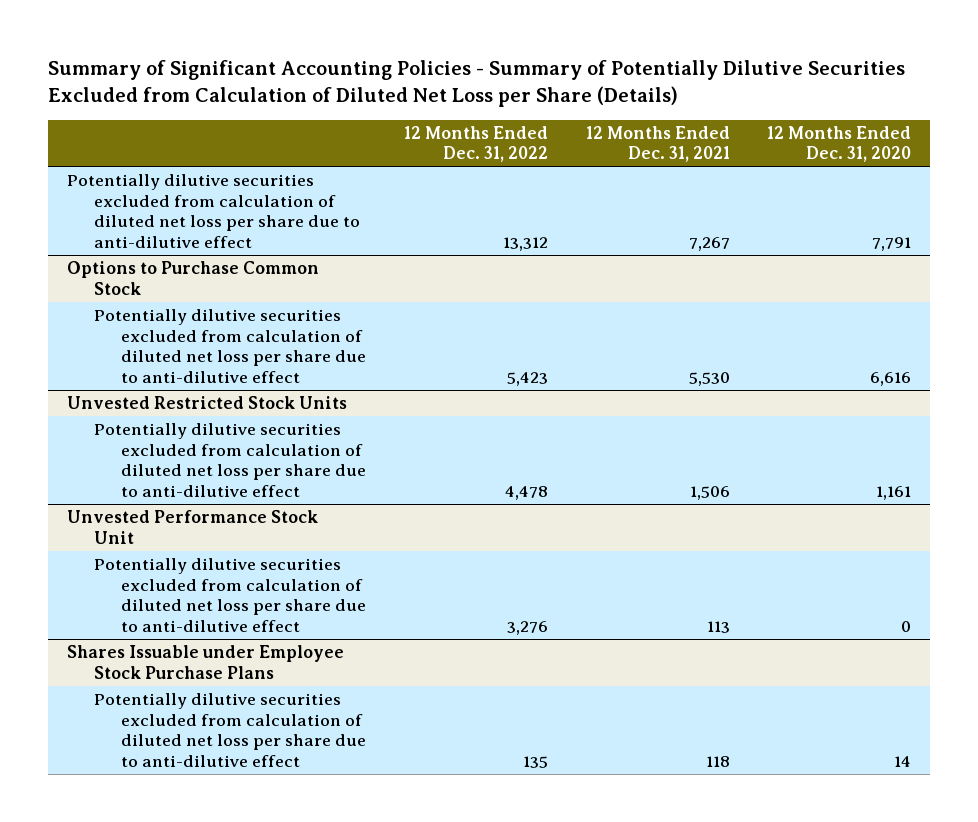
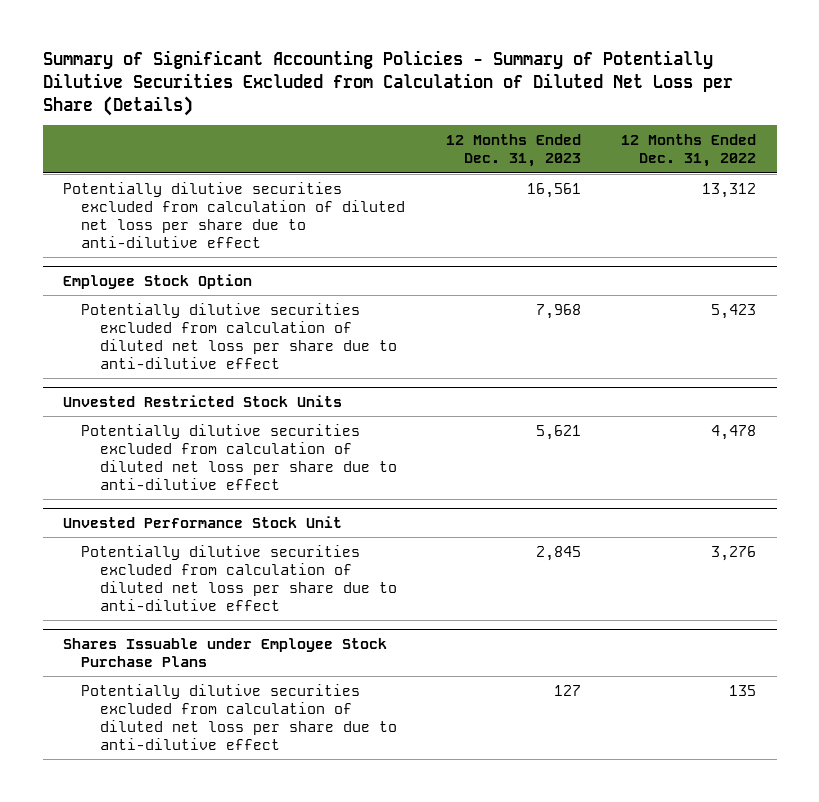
- | 12 Months Ended Dec. 31, 2022 | 12 Months Ended Dec. 31, 2021 | 12 Months Ended Dec. 31, 2020
+ | 12 Months Ended Dec. 31, 2023 | 12 Months Ended Dec. 31, 2022
- Options to Purchase Common Stock
+ Employee Stock Option

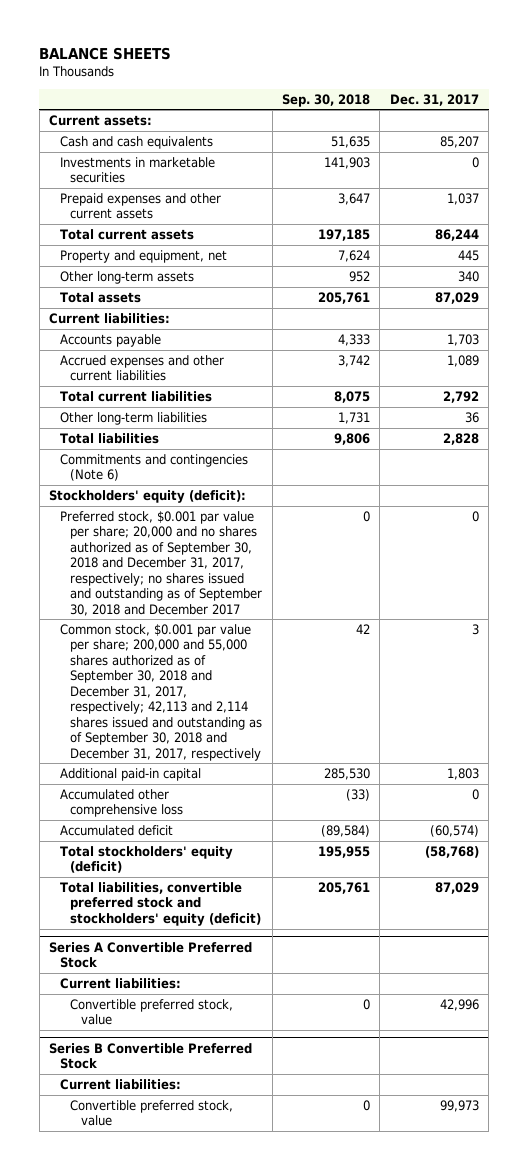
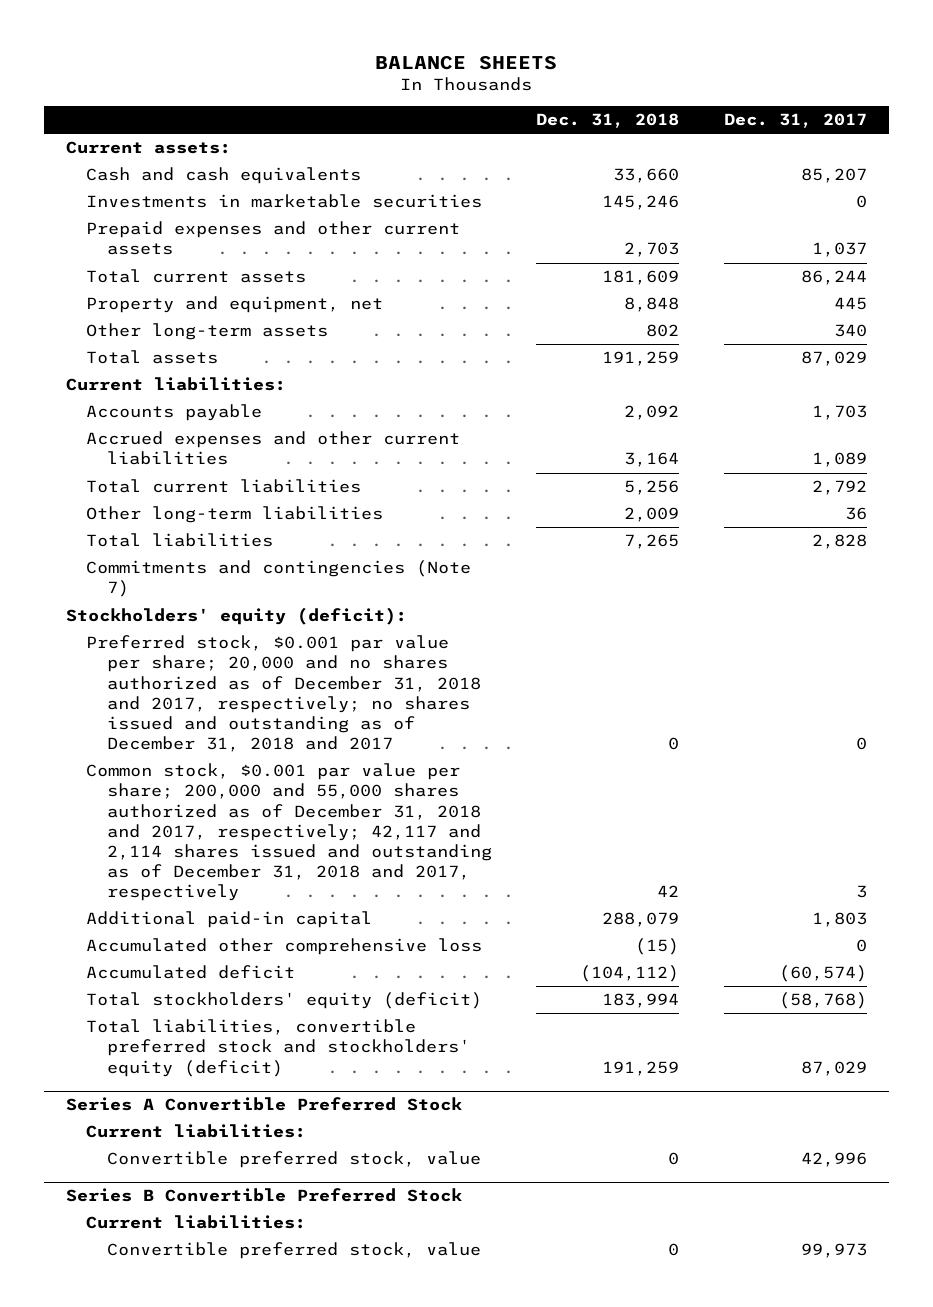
- | Sep. 30, 2018 | Dec. 31, 2017
+ | Dec. 31, 2018 | Dec. 31, 2017
- Commitments and contingencies (Note 6)
+ Commitments and contingencies (Note 7)
- Preferred stock, $0.001 par value per share; 20,000 and no shares authorized as of September 30, 2018 and December 31, 2017, respectively; no shares issued and outstanding as of September 30, 2018 and December 2017 | 0 | 0
- Common stock, $0.001 par value per share; 200,000 and 55,000 shares authorized as of September 30, 2018 and December 31, 2017, respectively; 42,113 and 2,114 shares issued and outstanding as of September 30, 2018 and December 31, 2017, respectively | 42 | 3
+ Preferred stock, $0.001 par value per share; 20,000 and no shares authorized as of December 31, 2018 and 2017, respectively; no shares issued and outstanding as of December 31, 2018 and 2017 | 0 | 0
+ Common stock, $0.001 par value per share; 200,000 and 55,000 shares authorized as of December 31, 2018 and 2017, respectively; 42,117 and 2,114 shares issued and outstanding as of December 31, 2018 and 2017, respectively | 42 | 3

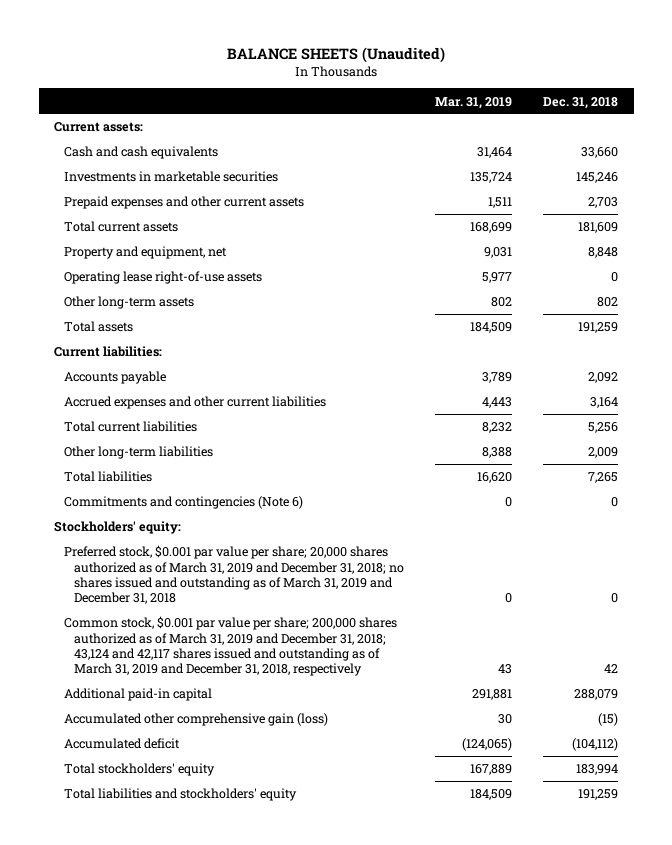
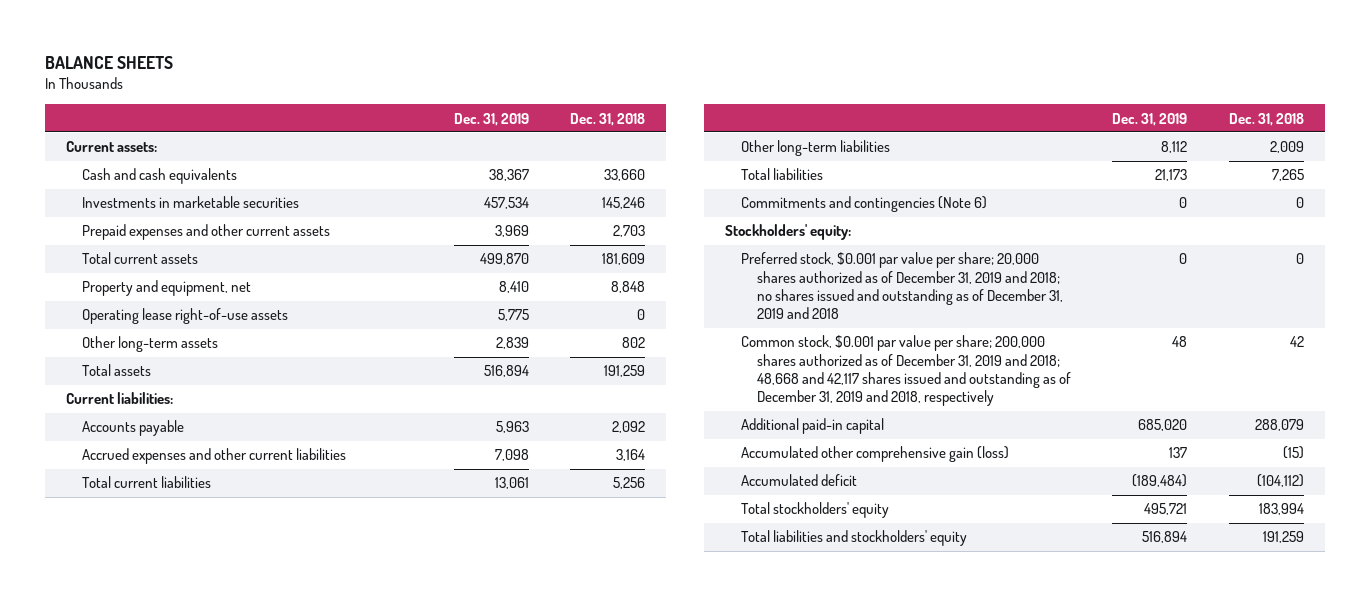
- BALANCE SHEETS (Unaudited)
+ BALANCE SHEETS
- | Mar. 31, 2019 | Dec. 31, 2018
+ | Dec. 31, 2019 | Dec. 31, 2018
- Preferred stock, $0.001 par value per share; 20,000 shares authorized as of March 31, 2019 and December 31, 2018; no shares issued and outstanding as of March 31, 2019 and December 31, 2018 | 0 | 0
- Common stock, $0.001 par value per share; 200,000 shares authorized as of March 31, 2019 and December 31, 2018; 43,124 and 42,117 shares issued and outstanding as of March 31, 2019 and December 31, 2018, respectively | 43 | 42
+ Preferred stock, $0.001 par value per share; 20,000 shares authorized as of December 31, 2019 and 2018; no shares issued and outstanding as of December 31, 2019 and 2018 | 0 | 0
+ Common stock, $0.001 par value per share; 200,000 shares authorized as of December 31, 2019 and 2018; 48,668 and 42,117 shares issued and outstanding as of December 31, 2019 and 2018, respectively | 48 | 42

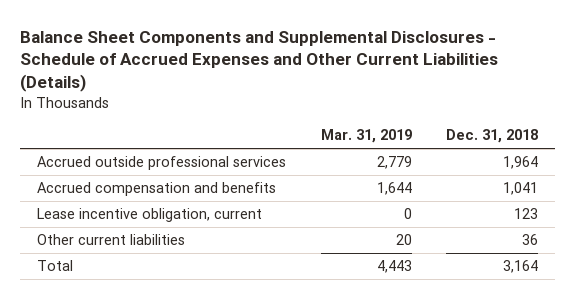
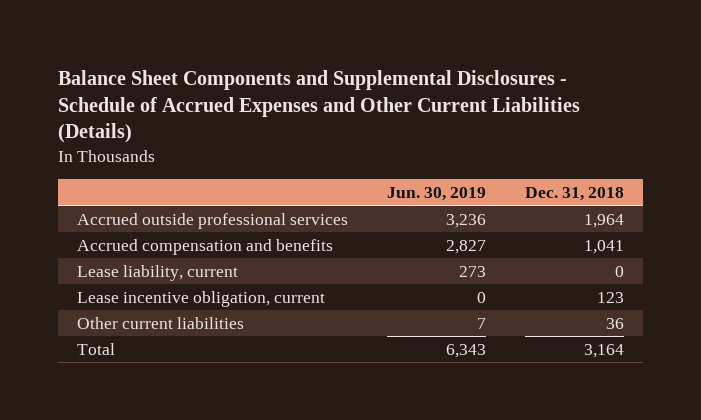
- | Mar. 31, 2019 | Dec. 31, 2018
+ | Jun. 30, 2019 | Dec. 31, 2018
+ Lease liability, current | 273 | 0

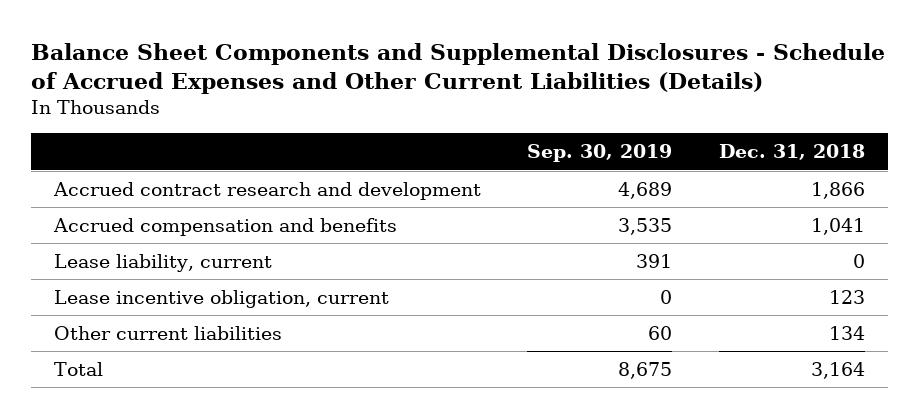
- | Jun. 30, 2019 | Dec. 31, 2018
+ | Sep. 30, 2019 | Dec. 31, 2018
- Accrued outside professional services | 3,236 | 1,964
+ Accrued contract research and development | 4,689 | 1,866
- Other current liabilities | 7 | 36
+ Other current liabilities | 60 | 134

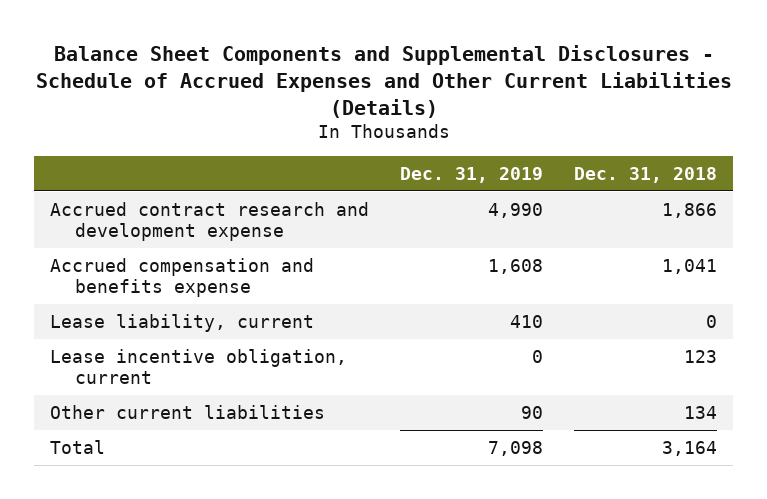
- | Sep. 30, 2019 | Dec. 31, 2018
+ | Dec. 31, 2019 | Dec. 31, 2018
- Accrued contract research and development | 4,689 | 1,866
- Accrued compensation and benefits | 3,535 | 1,041
+ Accrued contract research and development expense | 4,990 | 1,866
+ Accrued compensation and benefits expense | 1,608 | 1,041

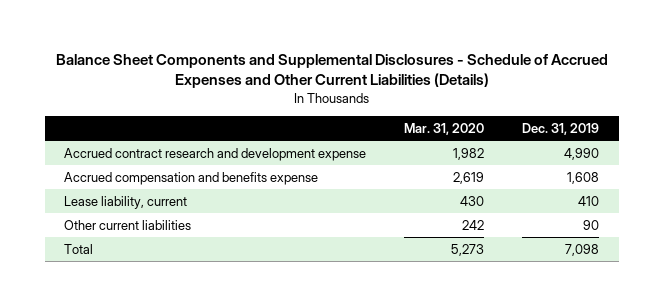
- | Dec. 31, 2019 | Dec. 31, 2018
+ | Mar. 31, 2020 | Dec. 31, 2019
- Lease incentive obligation, current | 0 | 123

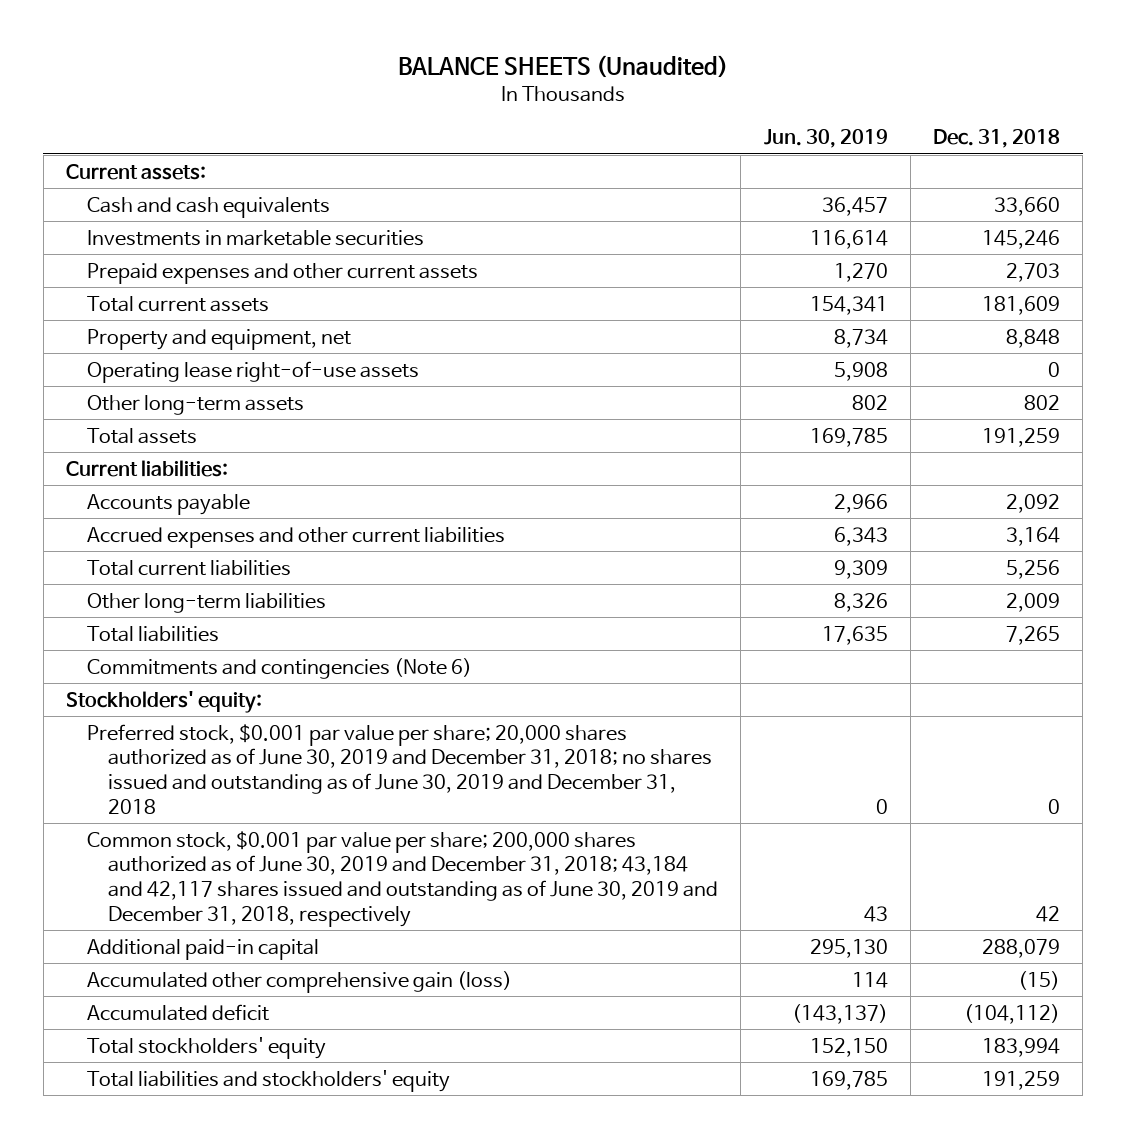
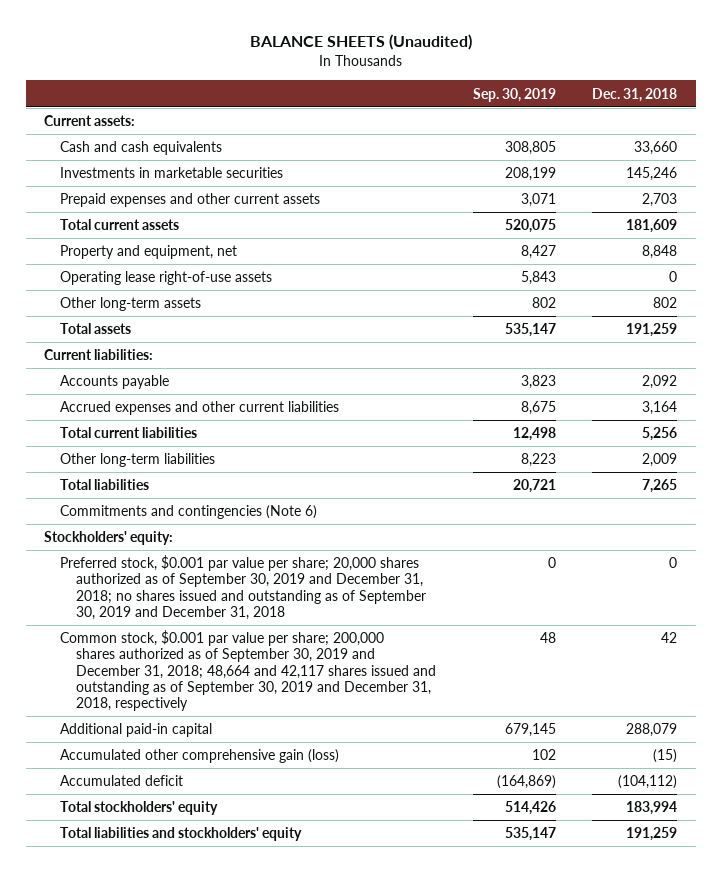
- | Jun. 30, 2019 | Dec. 31, 2018
+ | Sep. 30, 2019 | Dec. 31, 2018
- Preferred stock, $0.001 par value per share; 20,000 shares authorized as of June 30, 2019 and December 31, 2018; no shares issued and outstanding as of June 30, 2019 and December 31, 2018 | 0 | 0
- Common stock, $0.001 par value per share; 200,000 shares authorized as of June 30, 2019 and December 31, 2018; 43,184 and 42,117 shares issued and outstanding as of June 30, 2019 and December 31, 2018, respectively | 43 | 42
+ Preferred stock, $0.001 par value per share; 20,000 shares authorized as of September 30, 2019 and December 31, 2018; no shares issued and outstanding as of September 30, 2019 and December 31, 2018 | 0 | 0
+ Common stock, $0.001 par value per share; 200,000 shares authorized as of September 30, 2019 and December 31, 2018; 48,664 and 42,117 shares issued and outstanding as of September 30, 2019 and December 31, 2018, respectively | 48 | 42

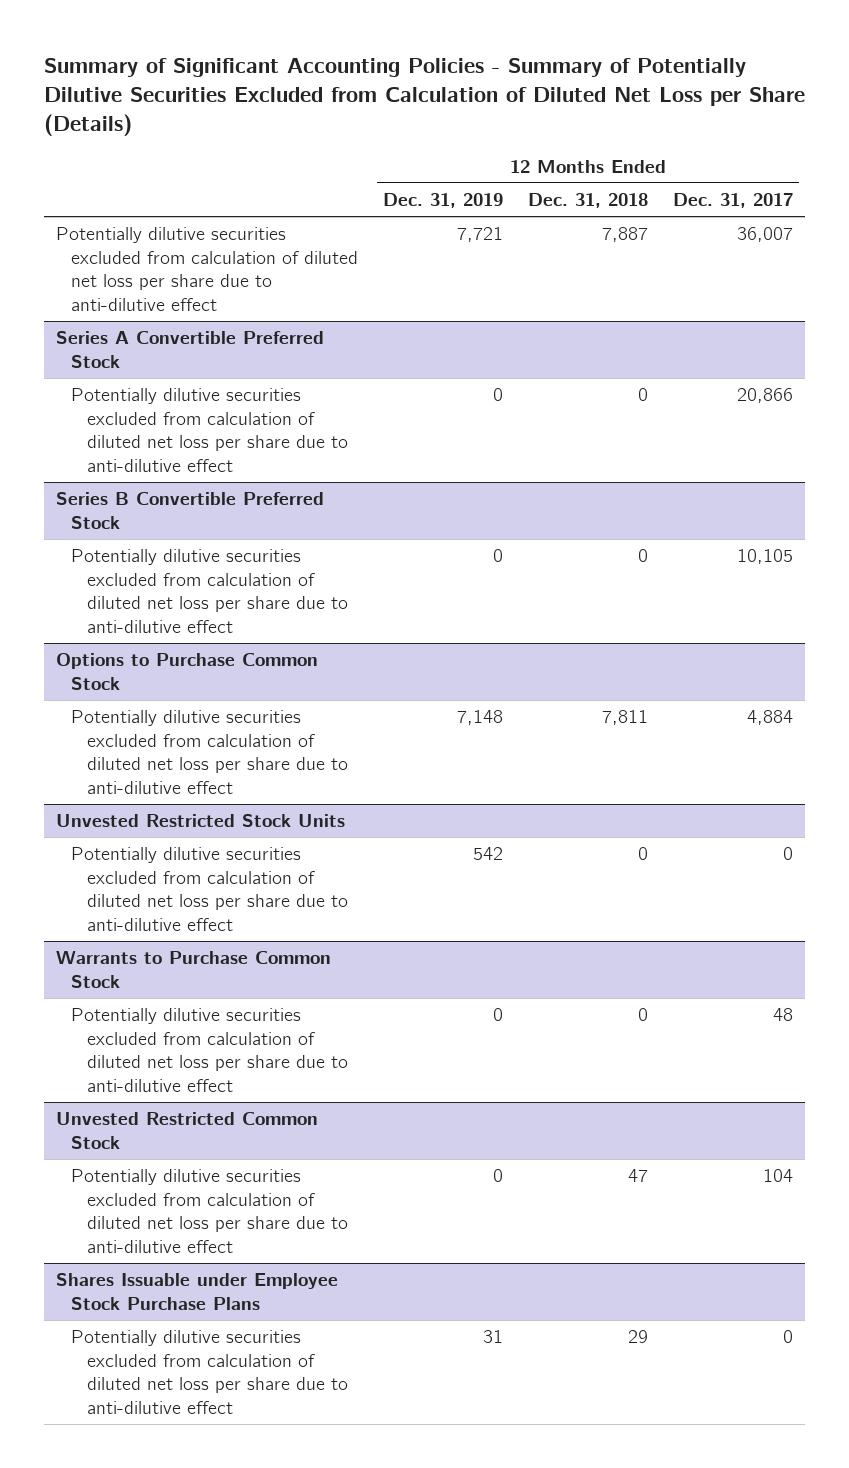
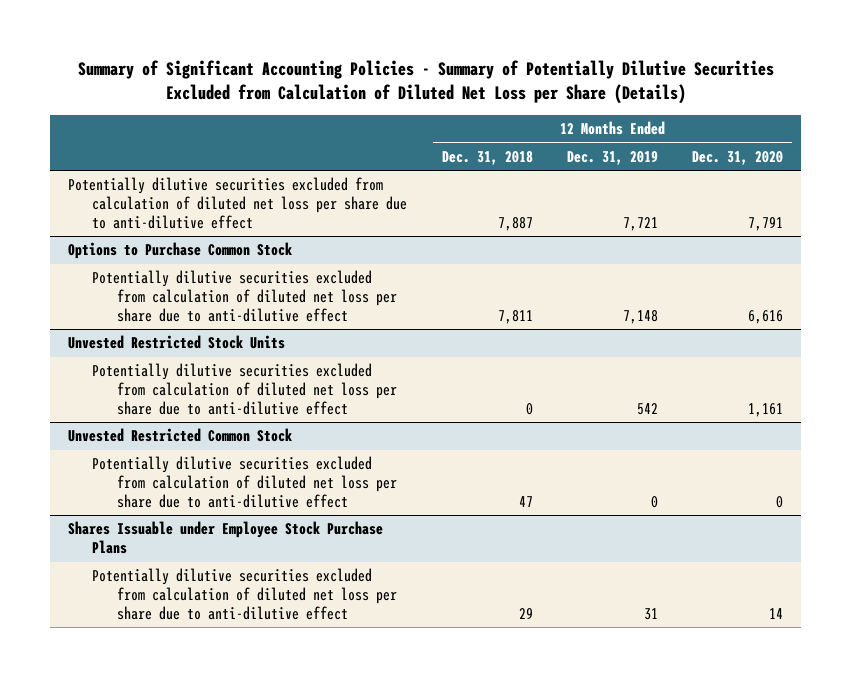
- | 12 Months Ended Dec. 31, 2019 | 12 Months Ended Dec. 31, 2018 | 12 Months Ended Dec. 31, 2017
+ | 12 Months Ended Dec. 31, 2018 | 12 Months Ended Dec. 31, 2019 | 12 Months Ended Dec. 31, 2020
- Series A Convertible Preferred Stock
- Potentially dilutive securities excluded from calculation of diluted net loss per share due to anti-dilutive effect | 0 | 0 | 20,866
- Series B Convertible Preferred Stock
- Potentially dilutive securities excluded from calculation of diluted net loss per share due to anti-dilutive effect | 0 | 0 | 10,105
- Warrants to Purchase Common Stock
- Potentially dilutive securities excluded from calculation of diluted net loss per share due to anti-dilutive effect | 0 | 0 | 48

